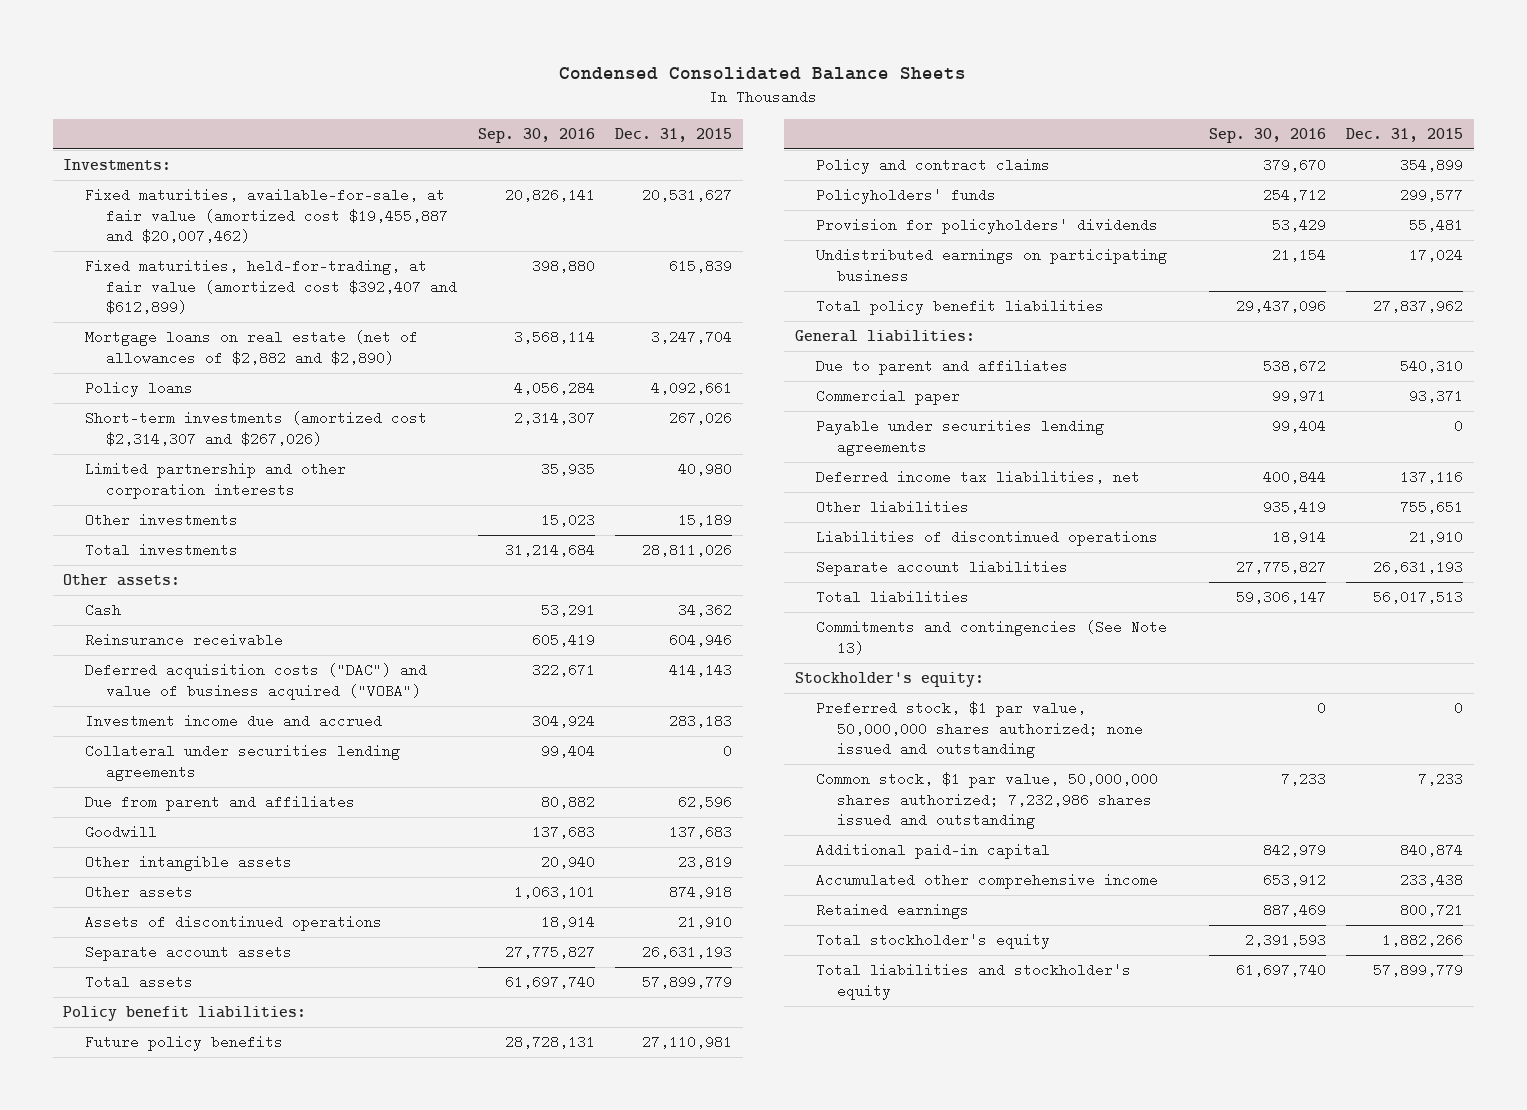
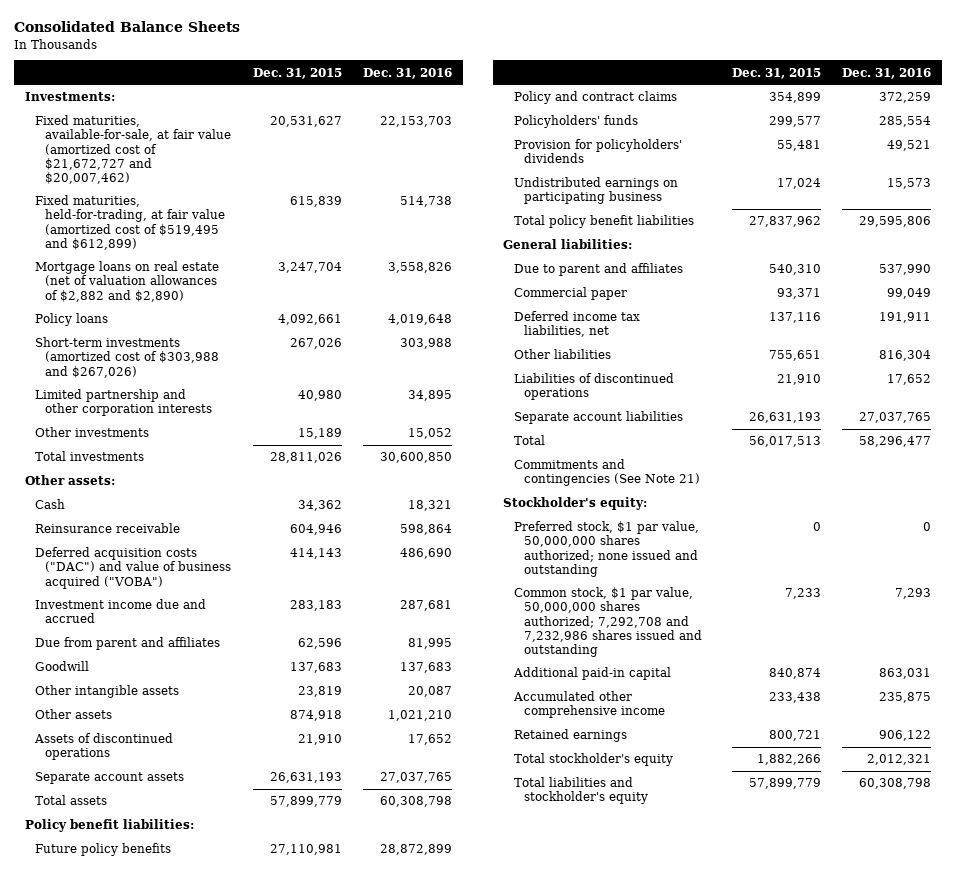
- Condensed Consolidated Balance Sheets
+ Consolidated Balance Sheets
- | Sep. 30, 2016 | Dec. 31, 2015
+ | Dec. 31, 2015 | Dec. 31, 2016
- Fixed maturities, available-for-sale, at fair value (amortized cost $19,455,887 and $20,007,462) | 20,826,141 | 20,531,627
- Fixed maturities, held-for-trading, at fair value (amortized cost $392,407 and $612,899) | 398,880 | 615,839
- Mortgage loans on real estate (net of allowances of $2,882 and $2,890) | 3,568,114 | 3,247,704
+ Fixed maturities, available-for-sale, at fair value (amortized cost of $21,672,727 and $20,007,462) | 20,531,627 | 22,153,703
+ Fixed maturities, held-for-trading, at fair value (amortized cost of $519,495 and $612,899) | 615,839 | 514,738
+ Mortgage loans on real estate (net of valuation allowances of $2,882 and $2,890) | 3,247,704 | 3,558,826
- Short-term investments (amortized cost $2,314,307 and $267,026) | 2,314,307 | 267,026
+ Short-term investments (amortized cost of $303,988 and $267,026) | 267,026 | 303,988
- Collateral under securities lending agreements | 99,404 | 0
- Payable under securities lending agreements | 99,404 | 0
- Total liabilities | 59,306,147 | 56,017,513
- Commitments and contingencies (See Note 13)
+ Total | 56,017,513 | 58,296,477
+ Commitments and contingencies (See Note 21)
- Common stock, $1 par value, 50,000,000 shares authorized; 7,232,986 shares issued and outstanding | 7,233 | 7,233
+ Common stock, $1 par value, 50,000,000 shares authorized; 7,292,708 and 7,232,986 shares issued and outstanding | 7,233 | 7,293

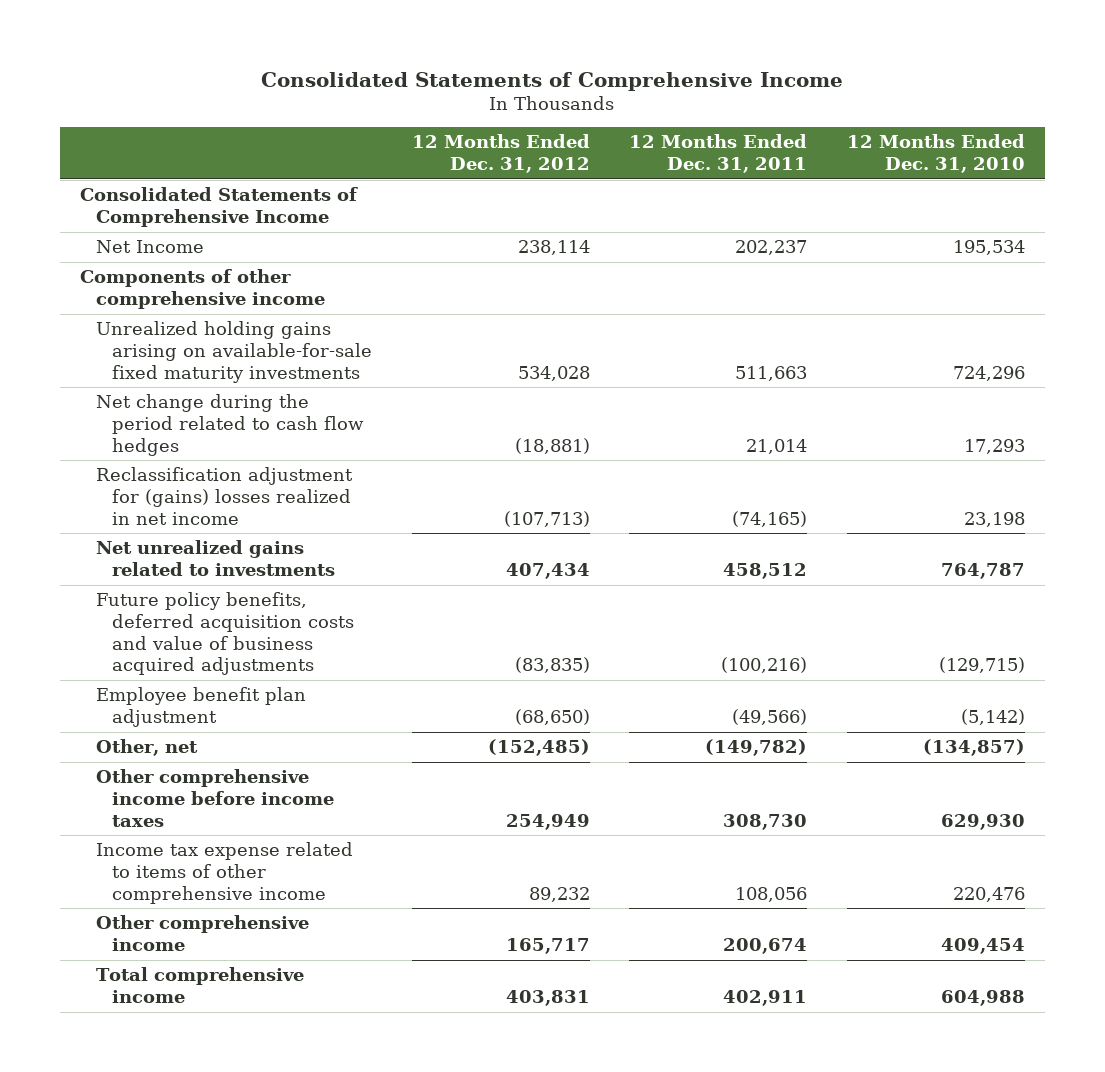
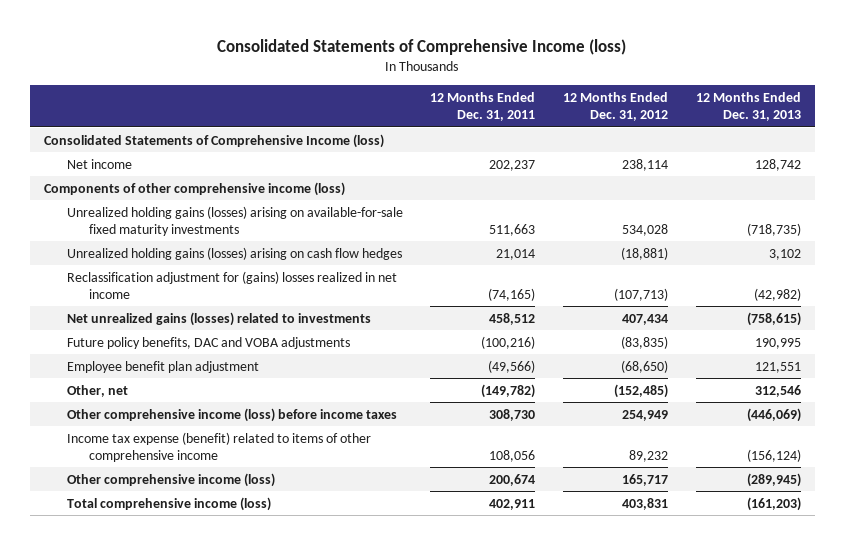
- Consolidated Statements of Comprehensive Income
+ Consolidated Statements of Comprehensive Income (loss)
- | 12 Months Ended Dec. 31, 2012 | 12 Months Ended Dec. 31, 2011 | 12 Months Ended Dec. 31, 2010
+ | 12 Months Ended Dec. 31, 2011 | 12 Months Ended Dec. 31, 2012 | 12 Months Ended Dec. 31, 2013
- Consolidated Statements of Comprehensive Income
- Net Income | 238,114 | 202,237 | 195,534
- Components of other comprehensive income
- Unrealized holding gains arising on available-for-sale fixed maturity investments | 534,028 | 511,663 | 724,296
- Net change during the period related to cash flow hedges | (18,881) | 21,014 | 17,293
+ Consolidated Statements of Comprehensive Income (loss)
+ Net income | 202,237 | 238,114 | 128,742
+ Components of other comprehensive income (loss)
+ Unrealized holding gains (losses) arising on available-for-sale fixed maturity investments | 511,663 | 534,028 | (718,735)
+ Unrealized holding gains (losses) arising on cash flow hedges | 21,014 | (18,881) | 3,102
- Net unrealized gains related to investments | 407,434 | 458,512 | 764,787
- Future policy benefits, deferred acquisition costs and value of business acquired adjustments | (83,835) | (100,216) | (129,715)
+ Net unrealized gains (losses) related to investments | 458,512 | 407,434 | (758,615)
+ Future policy benefits, DAC and VOBA adjustments | (100,216) | (83,835) | 190,995
- Other comprehensive income before income taxes | 254,949 | 308,730 | 629,930
- Income tax expense related to items of other comprehensive income | 89,232 | 108,056 | 220,476
- Other comprehensive income | 165,717 | 200,674 | 409,454
- Total comprehensive income | 403,831 | 402,911 | 604,988
+ Other comprehensive income (loss) before income taxes | 308,730 | 254,949 | (446,069)
+ Income tax expense (benefit) related to items of other comprehensive income | 108,056 | 89,232 | (156,124)
+ Other comprehensive income (loss) | 200,674 | 165,717 | (289,945)
+ Total comprehensive income (loss) | 402,911 | 403,831 | (161,203)

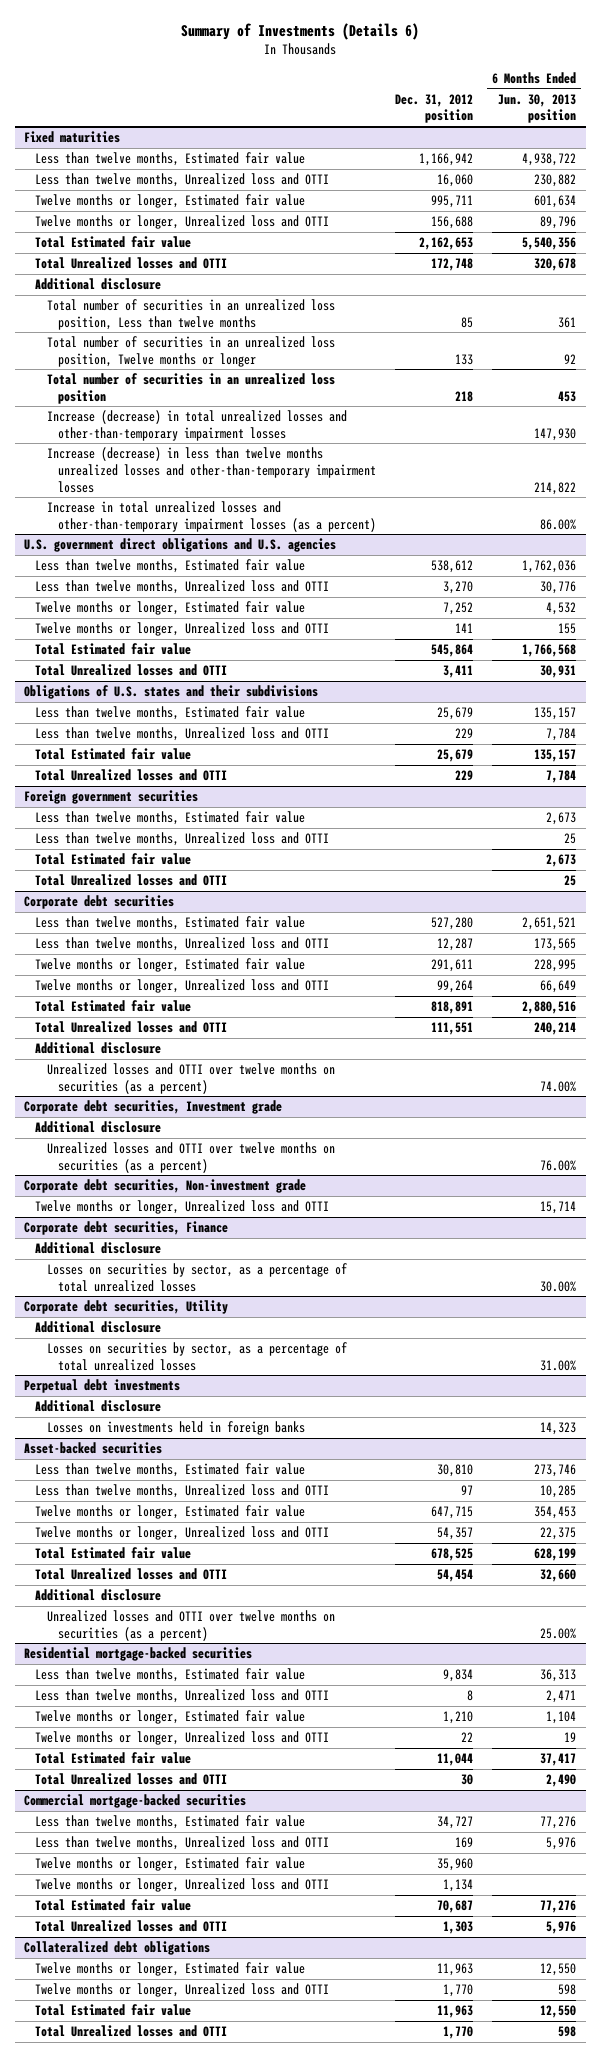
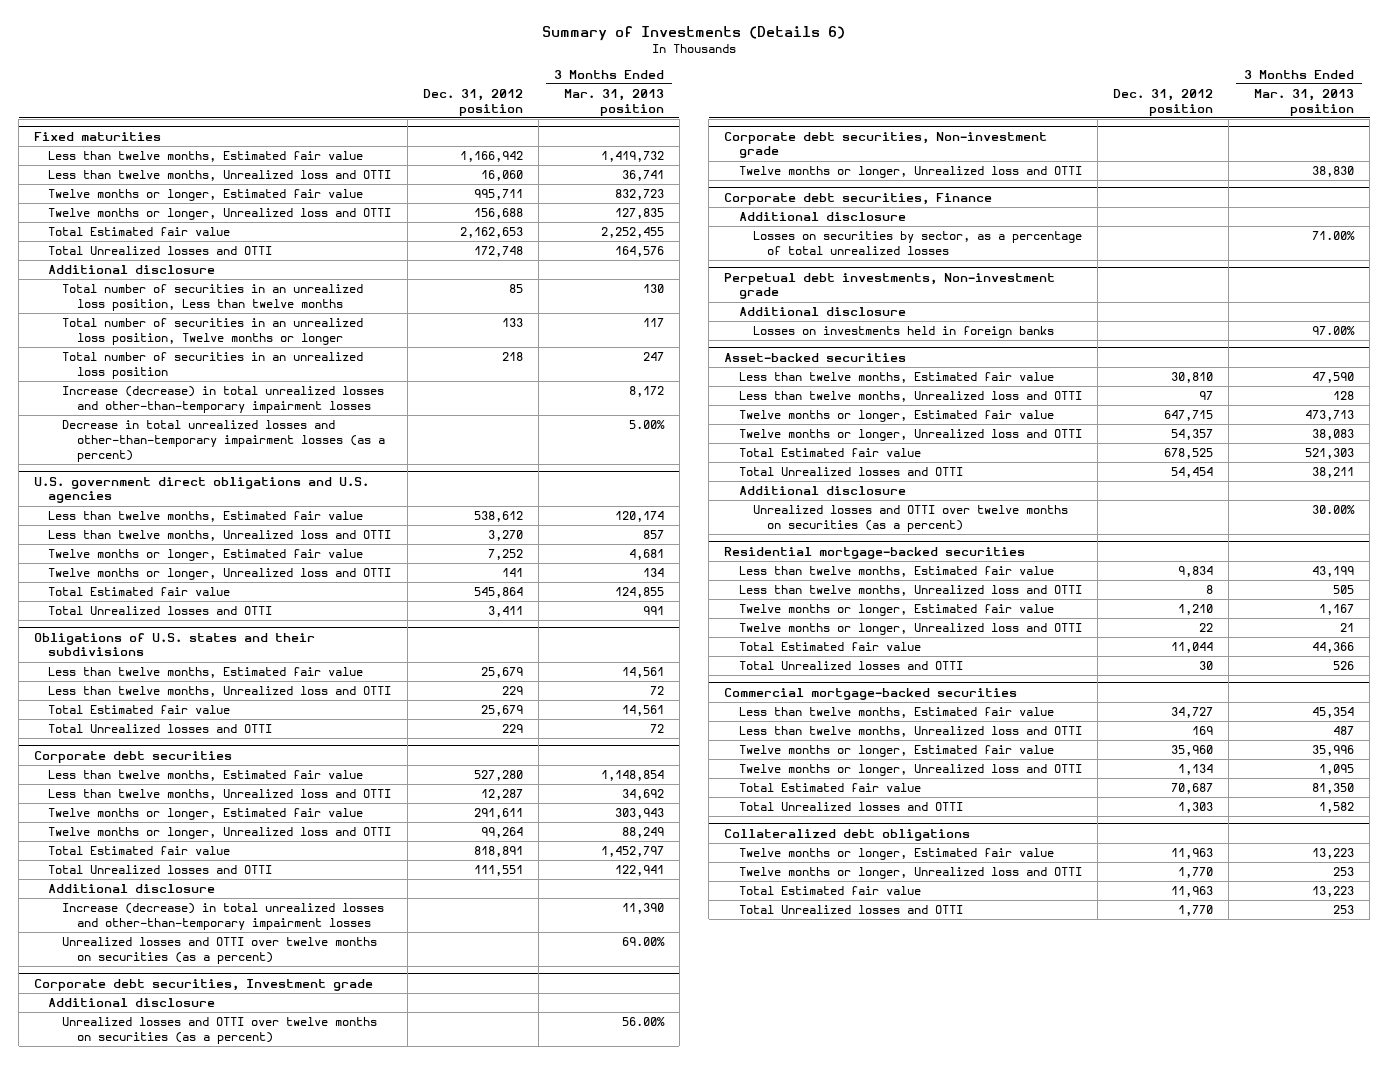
- | Dec. 31, 2012 position | 6 Months Ended Jun. 30, 2013 position
+ | Dec. 31, 2012 position | 3 Months Ended Mar. 31, 2013 position
@ Fixed maturities
- Increase (decrease) in less than twelve months unrealized losses and other-than-temporary impairment losses | | 214,822
- Increase in total unrealized losses and other-than-temporary impairment losses (as a percent) | | 86.00%
+ Decrease in total unrealized losses and other-than-temporary impairment losses (as a percent) | | 5.00%
- Foreign government securities
- Less than twelve months, Estimated fair value | | 2,673
- Less than twelve months, Unrealized loss and OTTI | | 25
- Total Estimated fair value | | 2,673
- Total Unrealized losses and OTTI | | 25
@ Corporate debt securities
+ Increase (decrease) in total unrealized losses and other-than-temporary impairment losses | | 11,390
- Corporate debt securities, Utility
- Additional disclosure
- Losses on securities by sector, as a percentage of total unrealized losses | | 31.00%
- Perpetual debt investments
+ Perpetual debt investments, Non-investment grade

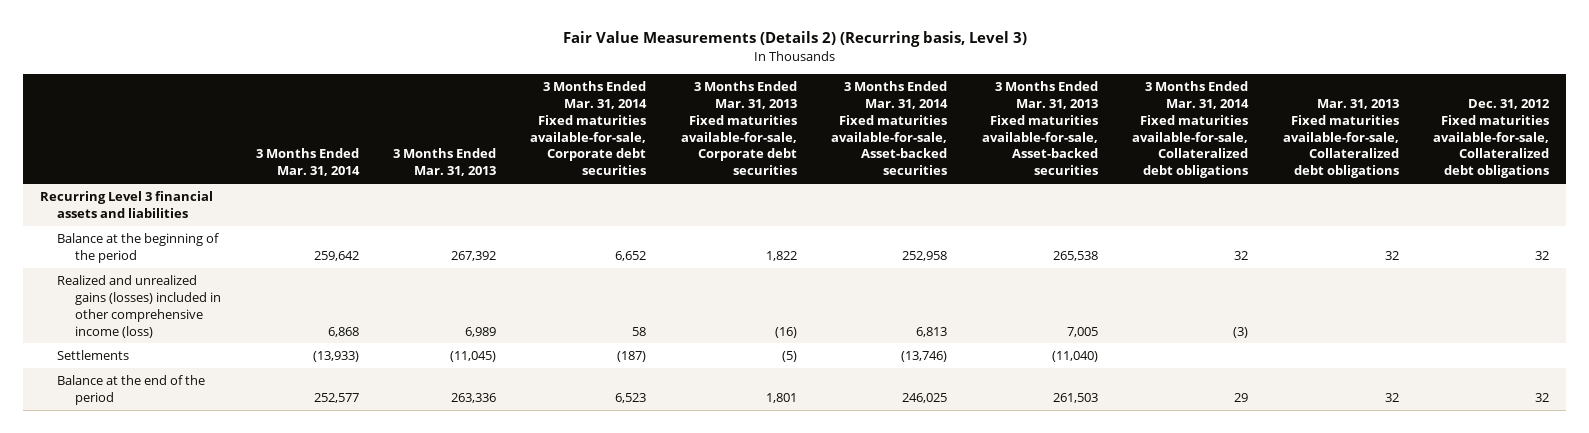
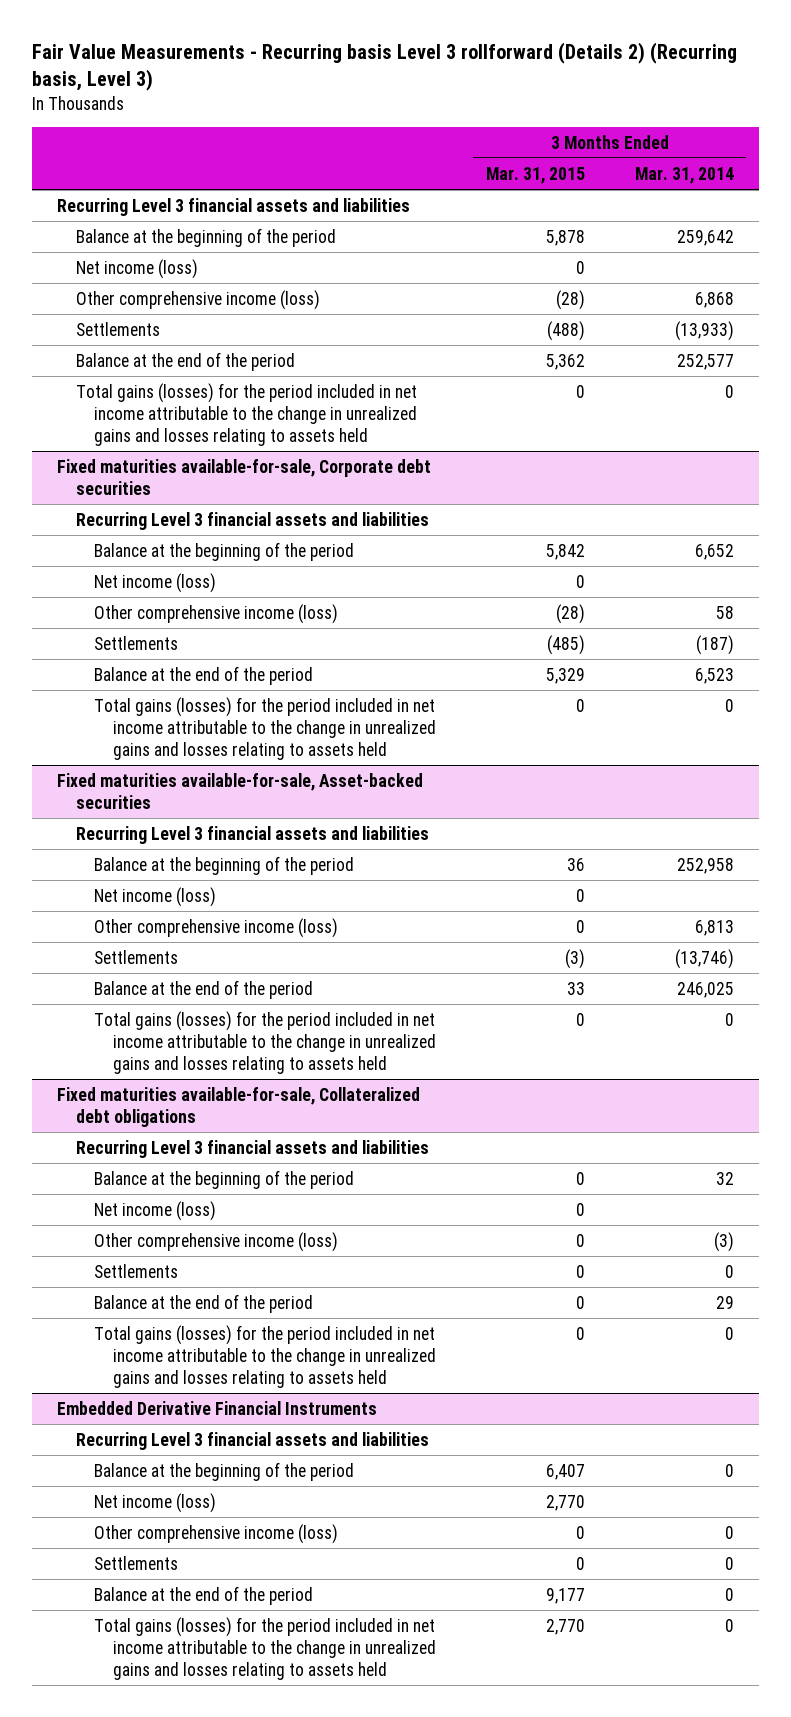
- Fair Value Measurements (Details 2) (Recurring basis, Level 3)
+ Fair Value Measurements - Recurring basis Level 3 rollforward (Details 2) (Recurring basis, Level 3)
- | 3 Months Ended Mar. 31, 2014 | 3 Months Ended Mar. 31, 2013 | 3 Months Ended Mar. 31, 2014 Fixed maturities available-for-sale, Corporate debt securities | 3 Months Ended Mar. 31, 2013 Fixed maturities available-for-sale, Corporate debt securities | 3 Months Ended Mar. 31, 2014 Fixed maturities available-for-sale, Asset-backed securities | 3 Months Ended Mar. 31, 2013 Fixed maturities available-for-sale, Asset-backed securities | 3 Months Ended Mar. 31, 2014 Fixed maturities available-for-sale, Collateralized debt obligations | Mar. 31, 2013 Fixed maturities available-for-sale, Collateralized debt obligations | Dec. 31, 2012 Fixed maturities available-for-sale, Collateralized debt obligations
+ | 3 Months Ended Mar. 31, 2015 | 3 Months Ended Mar. 31, 2014
- Realized and unrealized gains (losses) included in other comprehensive income (loss) | 6,868 | 6,989 | 58 | (16) | 6,813 | 7,005 | (3) | |
+ Net income (loss) | 0 |
+ Other comprehensive income (loss) | (28) | 6,868
+ Total gains (losses) for the period included in net income attributable to the change in unrealized gains and losses relating to assets held | 0 | 0
+ Fixed maturities available-for-sale, Corporate debt securities
+ Recurring Level 3 financial assets and liabilities
+ Balance at the beginning of the period | 5,842 | 6,652
+ Net income (loss) | 0 |
+ Other comprehensive income (loss) | (28) | 58
+ Settlements | (485) | (187)
+ Balance at the end of the period | 5,329 | 6,523
+ Total gains (losses) for the period included in net income attributable to the change in unrealized gains and losses relating to assets held | 0 | 0
+ Fixed maturities available-for-sale, Asset-backed securities
+ Recurring Level 3 financial assets and liabilities
+ Balance at the beginning of the period | 36 | 252,958
+ Net income (loss) | 0 |
+ Other comprehensive income (loss) | 0 | 6,813
+ Settlements | (3) | (13,746)
+ Balance at the end of the period | 33 | 246,025
+ Total gains (losses) for the period included in net income attributable to the change in unrealized gains and losses relating to assets held | 0 | 0
+ Fixed maturities available-for-sale, Collateralized debt obligations
+ Recurring Level 3 financial assets and liabilities
+ Balance at the beginning of the period | 0 | 32
+ Net income (loss) | 0 |
+ Other comprehensive income (loss) | 0 | (3)
+ Settlements | 0 | 0
+ Balance at the end of the period | 0 | 29
+ Total gains (losses) for the period included in net income attributable to the change in unrealized gains and losses relating to assets held | 0 | 0
+ Embedded Derivative Financial Instruments
+ Recurring Level 3 financial assets and liabilities
+ Balance at the beginning of the period | 6,407 | 0
+ Net income (loss) | 2,770 |
+ Other comprehensive income (loss) | 0 | 0
+ Settlements | 0 | 0
+ Balance at the end of the period | 9,177 | 0
+ Total gains (losses) for the period included in net income attributable to the change in unrealized gains and losses relating to assets held | 2,770 | 0

